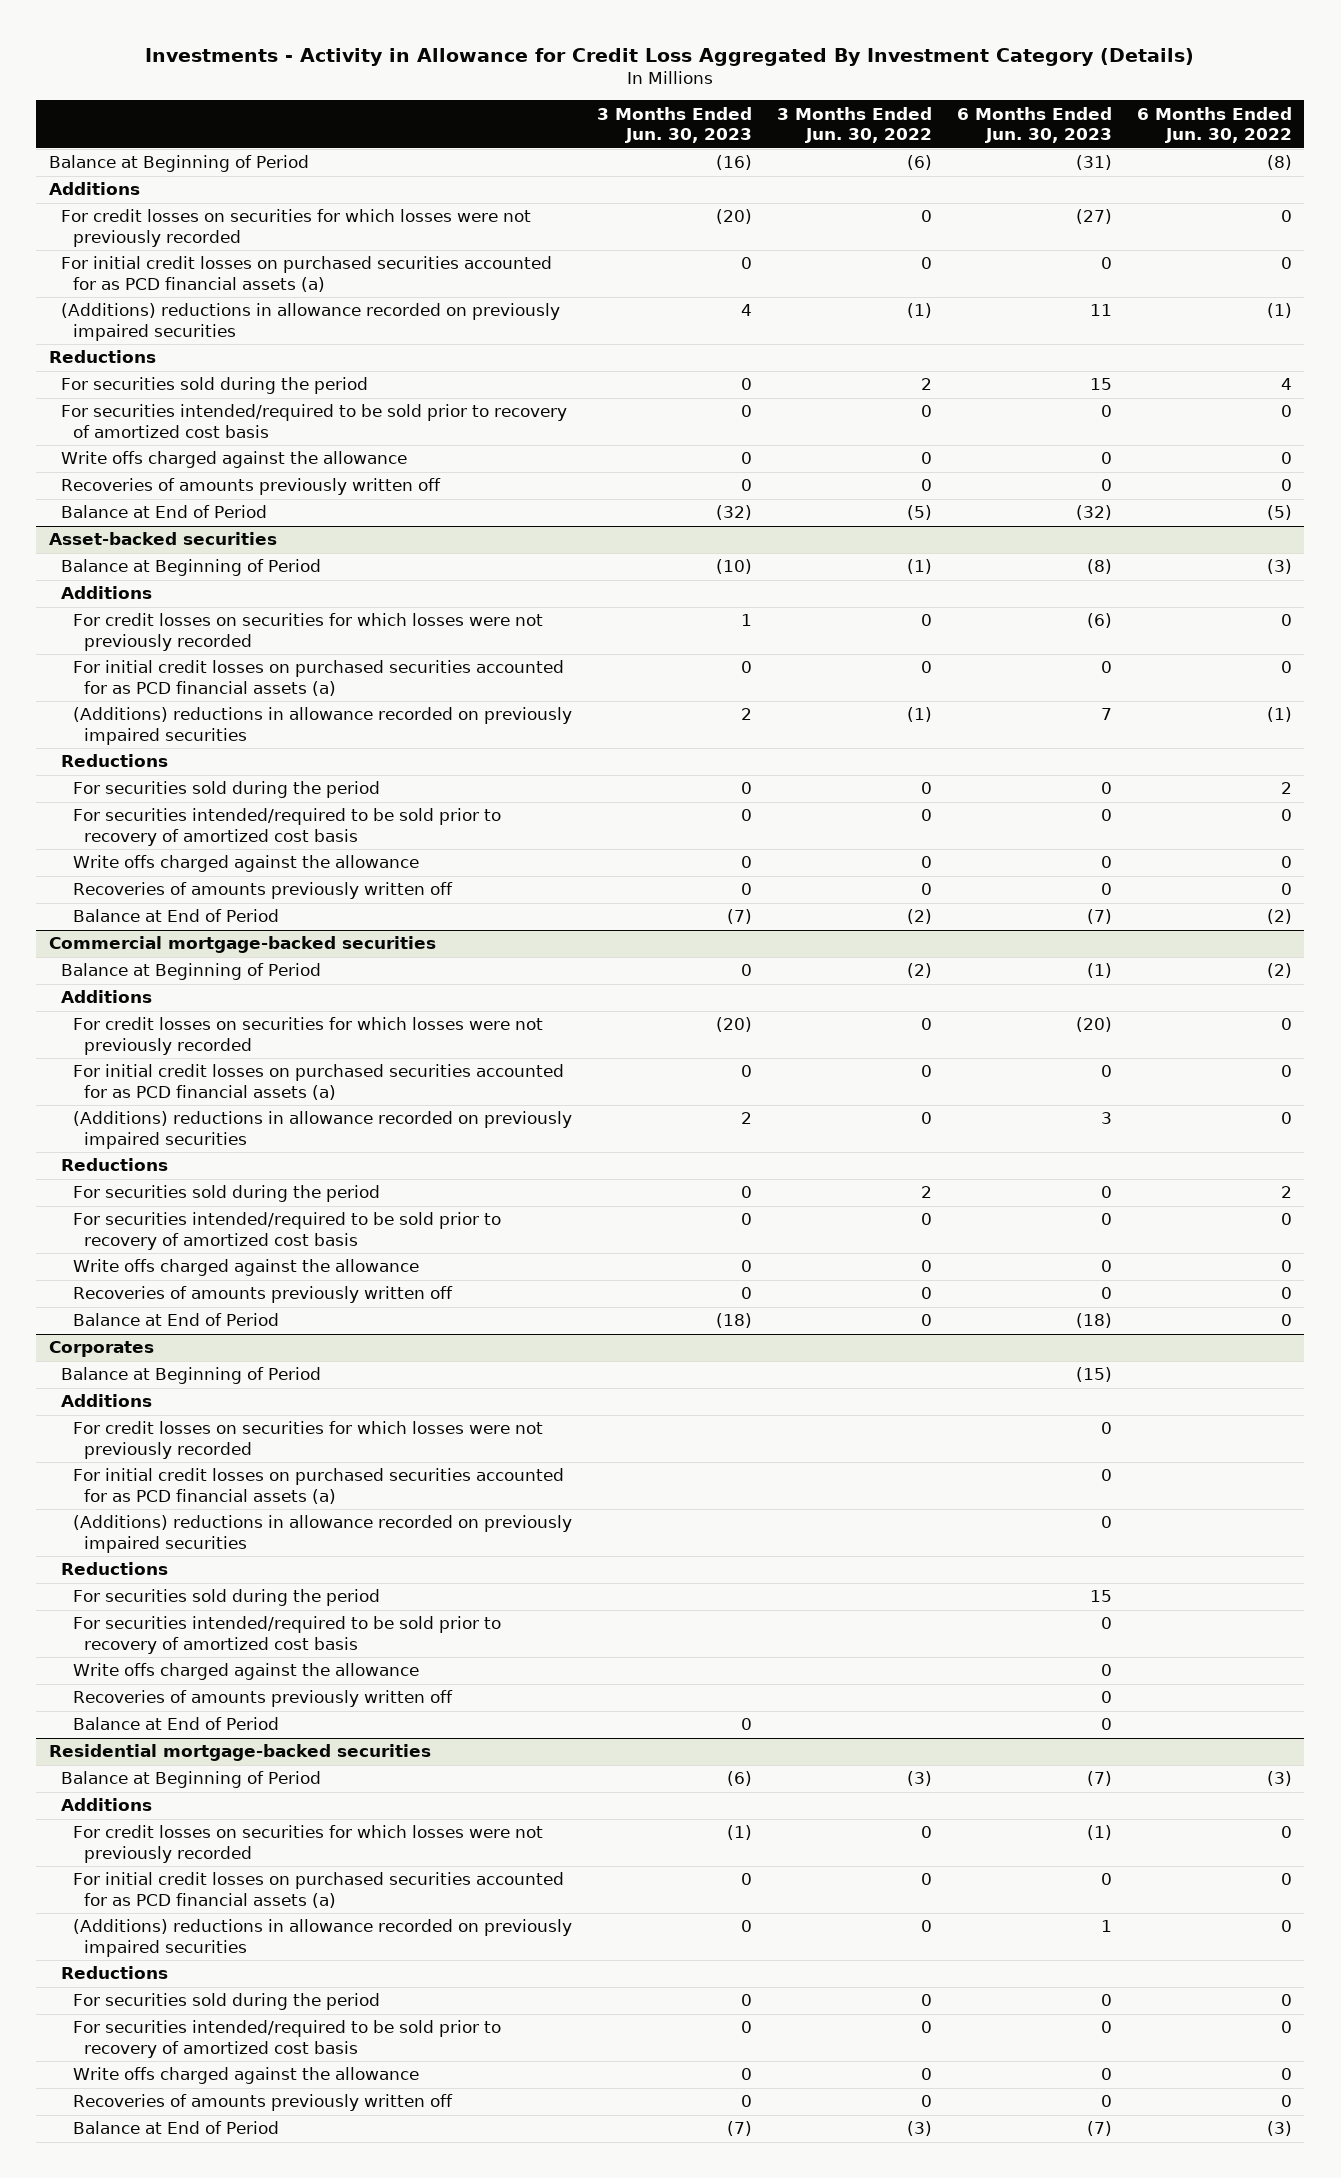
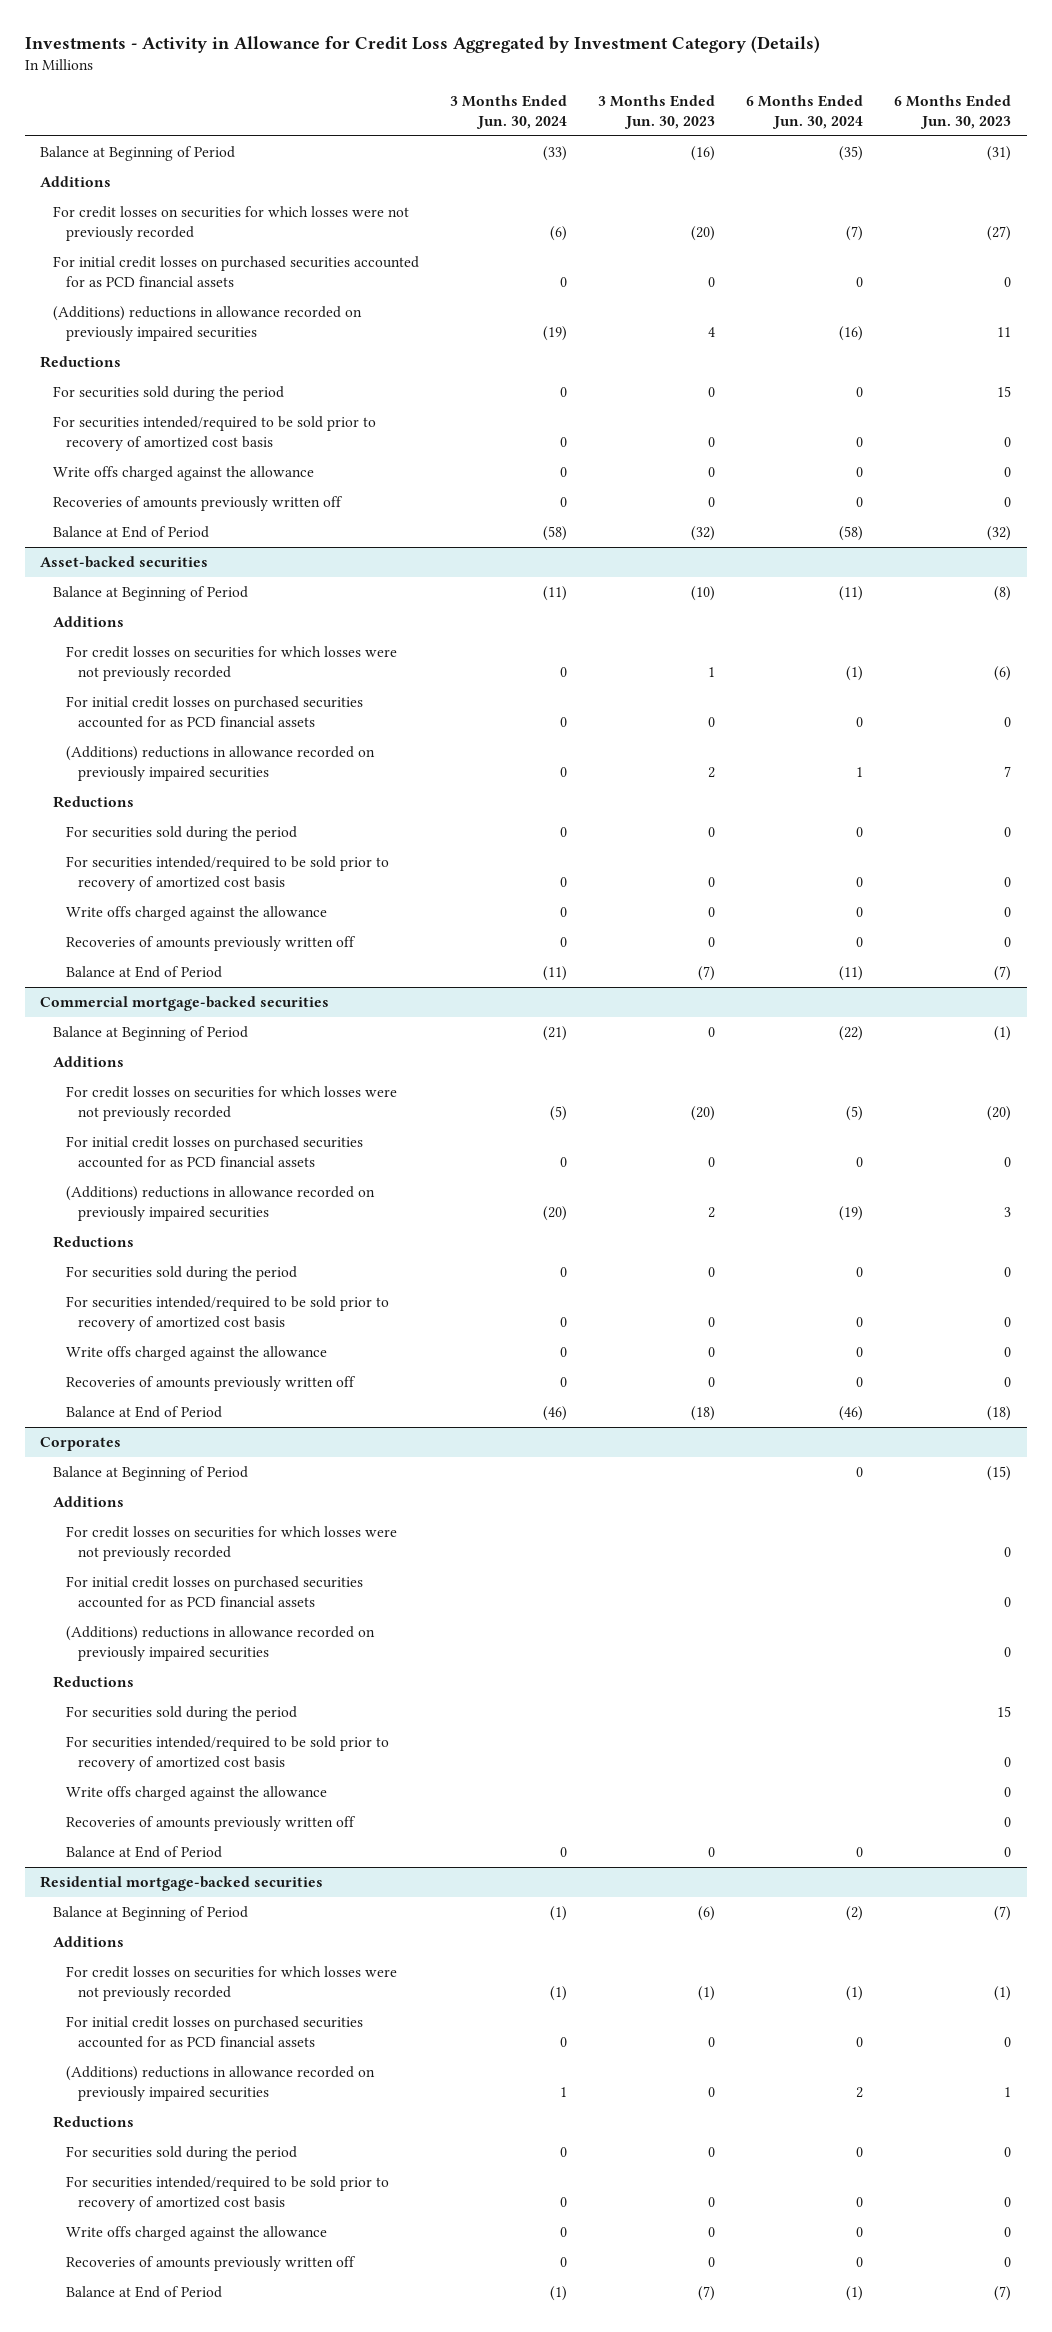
- Investments - Activity in Allowance for Credit Loss Aggregated By Investment Category (Details)
+ Investments - Activity in Allowance for Credit Loss Aggregated by Investment Category (Details)
- | 3 Months Ended Jun. 30, 2023 | 3 Months Ended Jun. 30, 2022 | 6 Months Ended Jun. 30, 2023 | 6 Months Ended Jun. 30, 2022
+ | 3 Months Ended Jun. 30, 2024 | 3 Months Ended Jun. 30, 2023 | 6 Months Ended Jun. 30, 2024 | 6 Months Ended Jun. 30, 2023
- For initial credit losses on purchased securities accounted for as PCD financial assets (a) | 0 | 0 | 0 | 0
+ For initial credit losses on purchased securities accounted for as PCD financial assets | 0 | 0 | 0 | 0
@ Asset-backed securities
- For initial credit losses on purchased securities accounted for as PCD financial assets (a) | 0 | 0 | 0 | 0
+ For initial credit losses on purchased securities accounted for as PCD financial assets | 0 | 0 | 0 | 0
@ Commercial mortgage-backed securities
- For initial credit losses on purchased securities accounted for as PCD financial assets (a) | 0 | 0 | 0 | 0
+ For initial credit losses on purchased securities accounted for as PCD financial assets | 0 | 0 | 0 | 0
@ Corporates
- For initial credit losses on purchased securities accounted for as PCD financial assets (a) | | | 0 |
+ For initial credit losses on purchased securities accounted for as PCD financial assets | | | | 0
@ Residential mortgage-backed securities
- For initial credit losses on purchased securities accounted for as PCD financial assets (a) | 0 | 0 | 0 | 0
+ For initial credit losses on purchased securities accounted for as PCD financial assets | 0 | 0 | 0 | 0

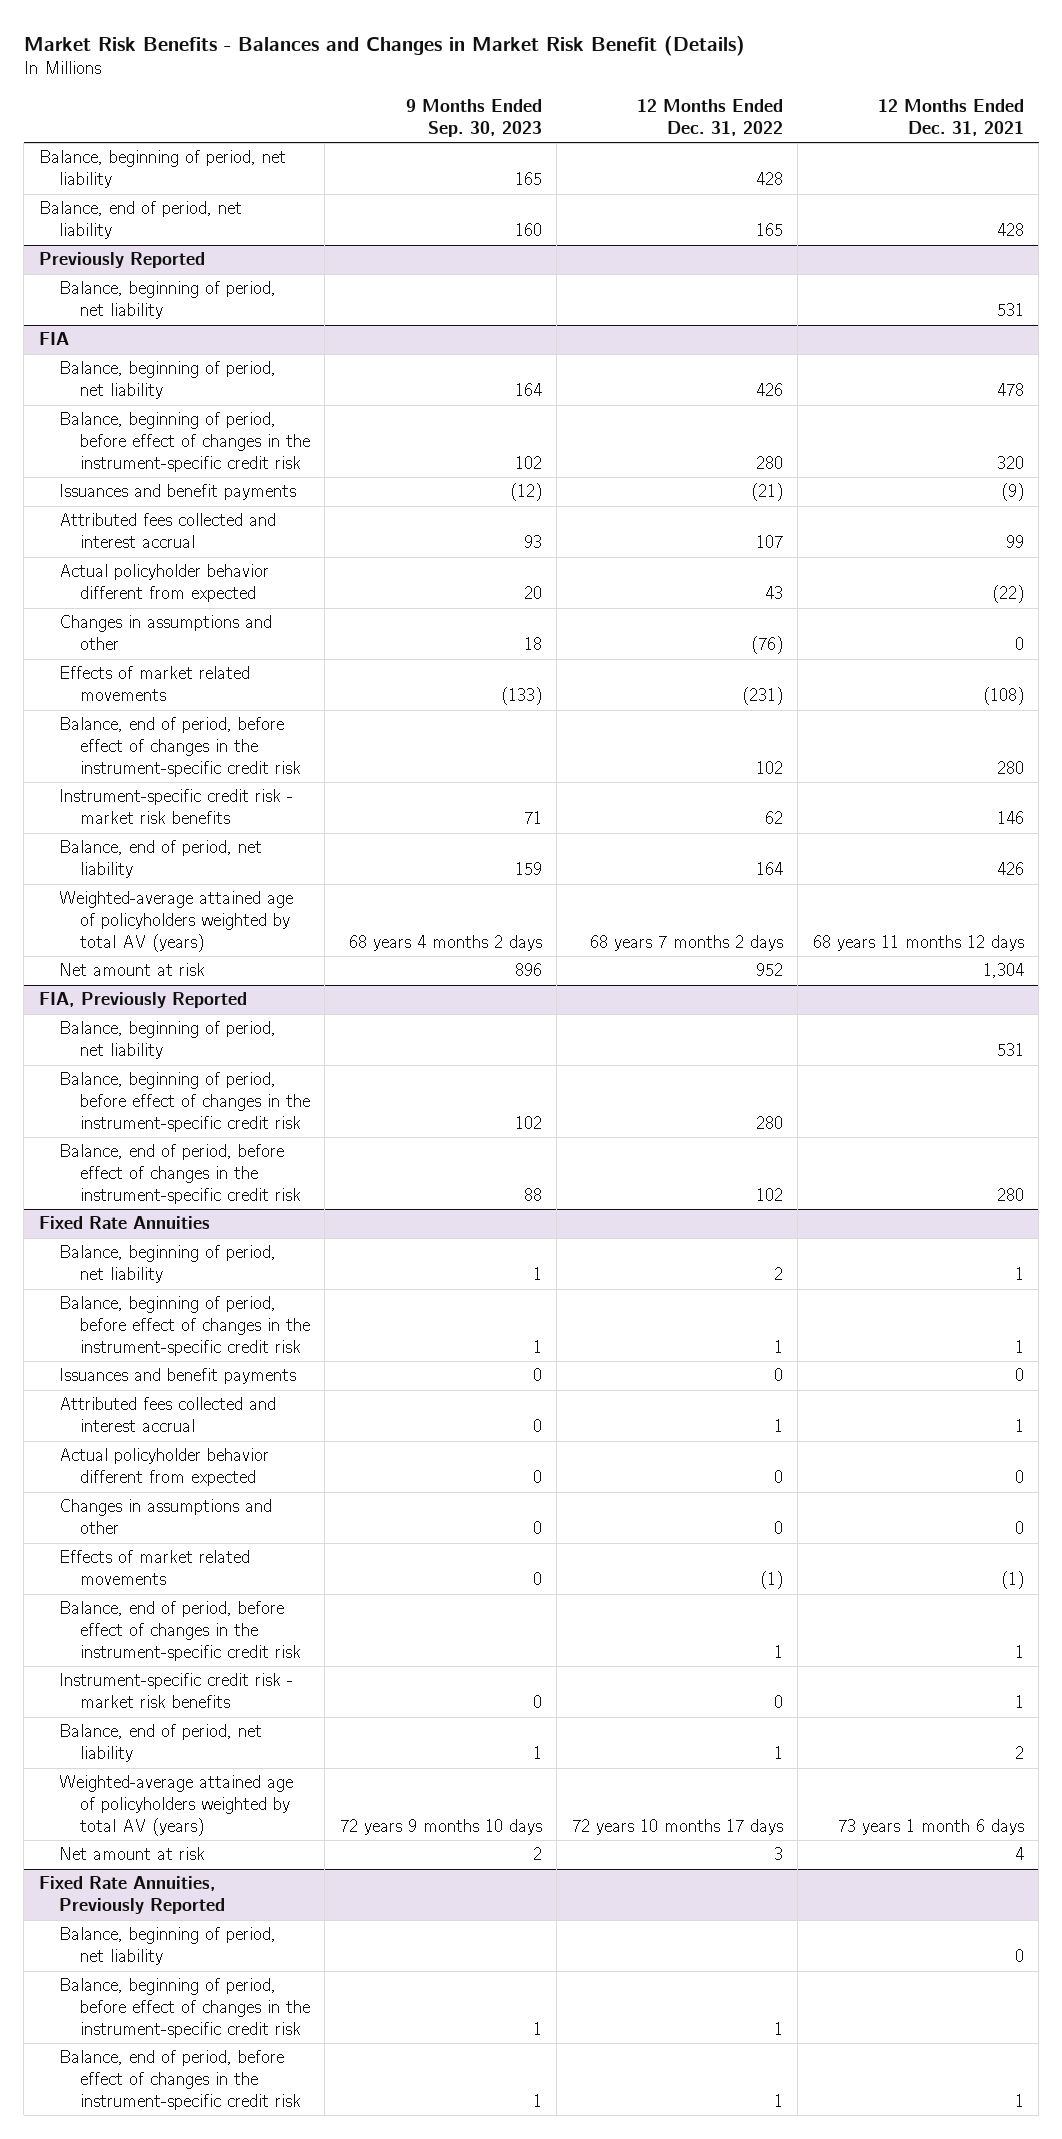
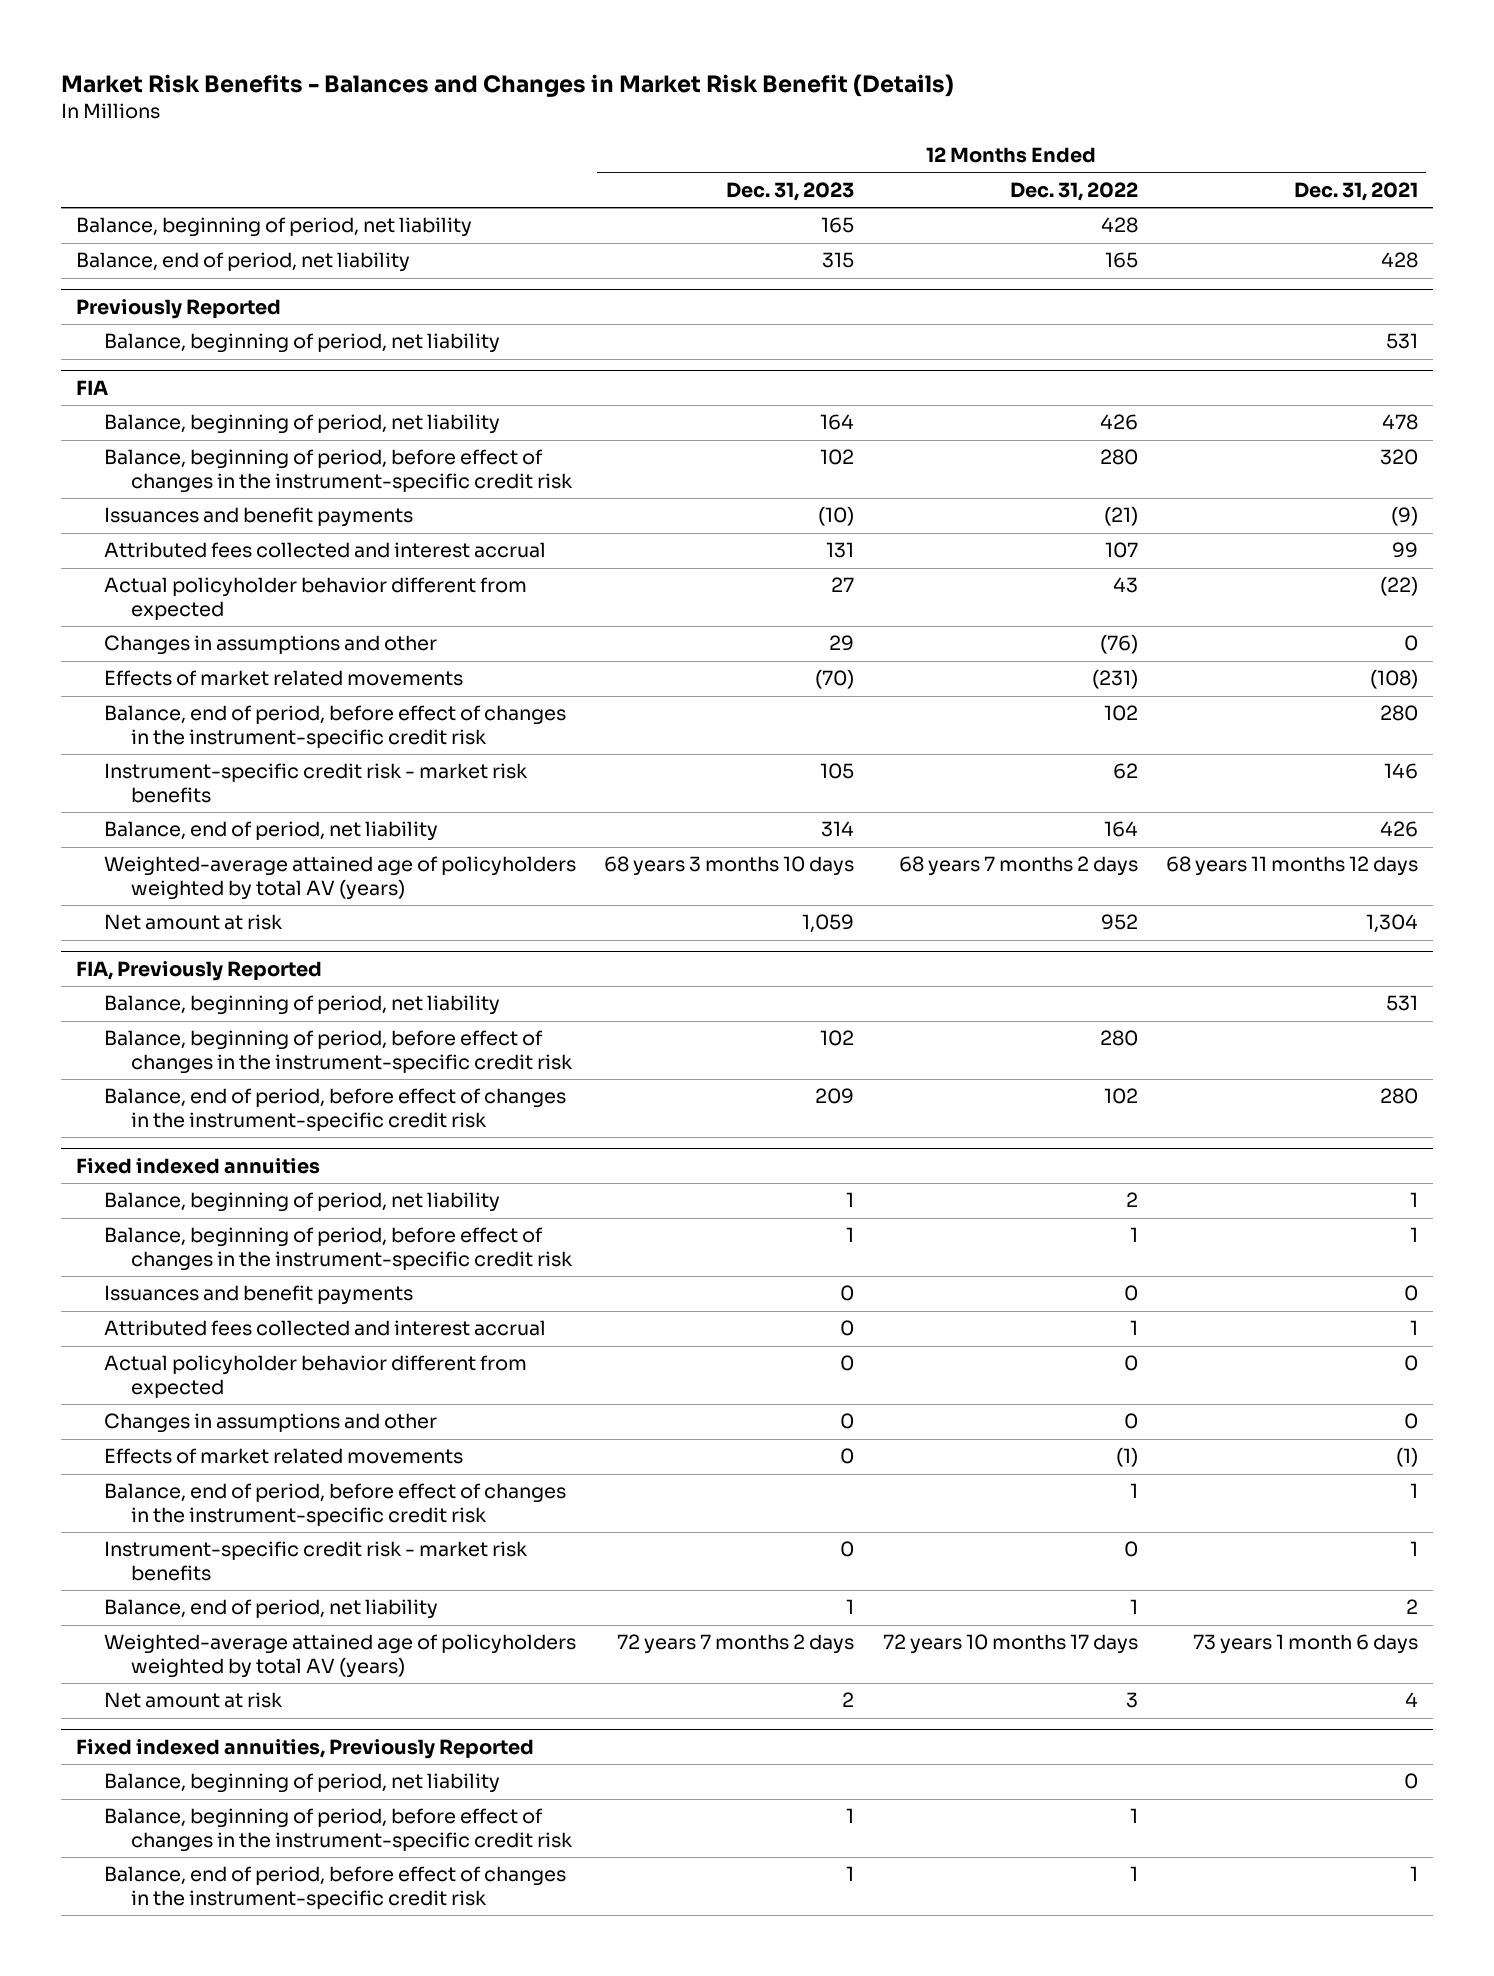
- | 9 Months Ended Sep. 30, 2023 | 12 Months Ended Dec. 31, 2022 | 12 Months Ended Dec. 31, 2021
+ | 12 Months Ended Dec. 31, 2023 | 12 Months Ended Dec. 31, 2022 | 12 Months Ended Dec. 31, 2021
- Fixed Rate Annuities
+ Fixed indexed annuities
- Fixed Rate Annuities, Previously Reported
+ Fixed indexed annuities, Previously Reported

